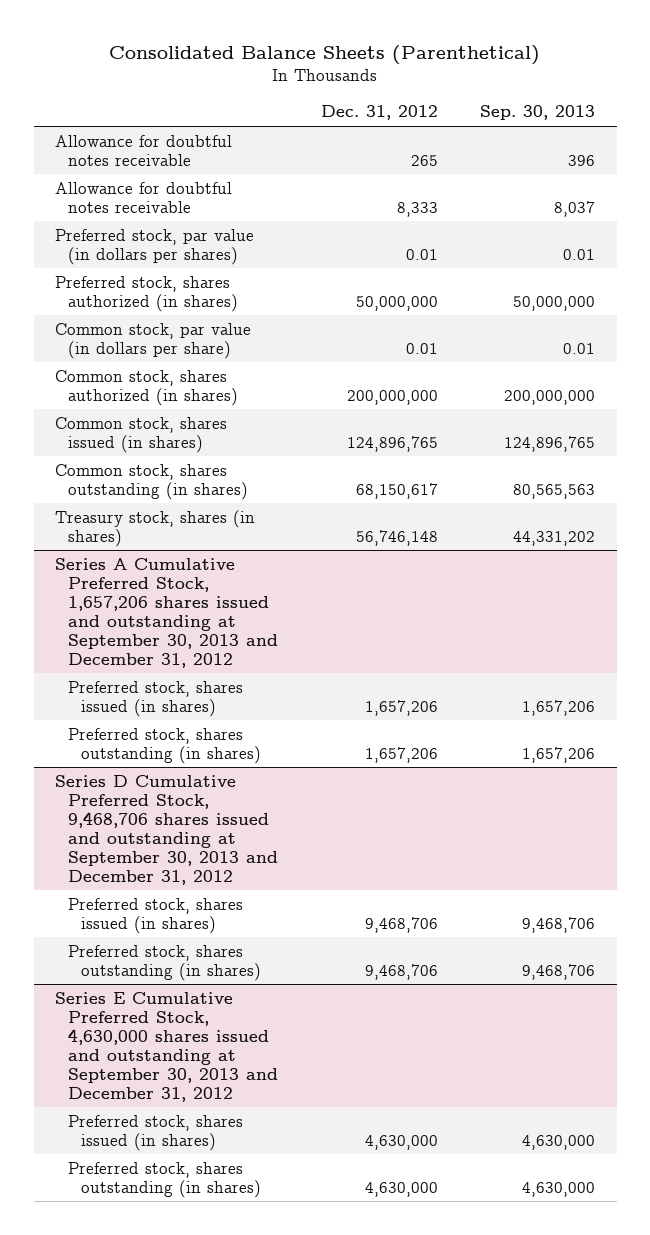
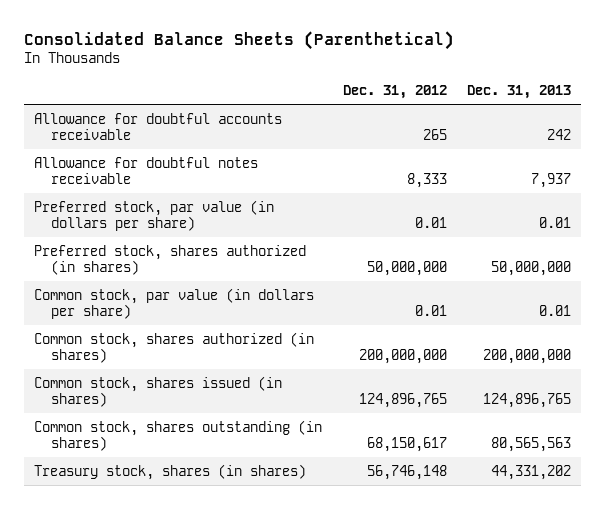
- | Dec. 31, 2012 | Sep. 30, 2013
+ | Dec. 31, 2012 | Dec. 31, 2013
- Allowance for doubtful notes receivable | 265 | 396
+ Allowance for doubtful accounts receivable | 265 | 242
- Preferred stock, par value (in dollars per shares) | 0.01 | 0.01
+ Preferred stock, par value (in dollars per share) | 0.01 | 0.01
- Series A Cumulative Preferred Stock, 1,657,206 shares issued and outstanding at September 30, 2013 and December 31, 2012
- Preferred stock, shares issued (in shares) | 1,657,206 | 1,657,206
- Preferred stock, shares outstanding (in shares) | 1,657,206 | 1,657,206
- Series D Cumulative Preferred Stock, 9,468,706 shares issued and outstanding at September 30, 2013 and December 31, 2012
- Preferred stock, shares issued (in shares) | 9,468,706 | 9,468,706
- Preferred stock, shares outstanding (in shares) | 9,468,706 | 9,468,706
- Series E Cumulative Preferred Stock, 4,630,000 shares issued and outstanding at September 30, 2013 and December 31, 2012
- Preferred stock, shares issued (in shares) | 4,630,000 | 4,630,000
- Preferred stock, shares outstanding (in shares) | 4,630,000 | 4,630,000

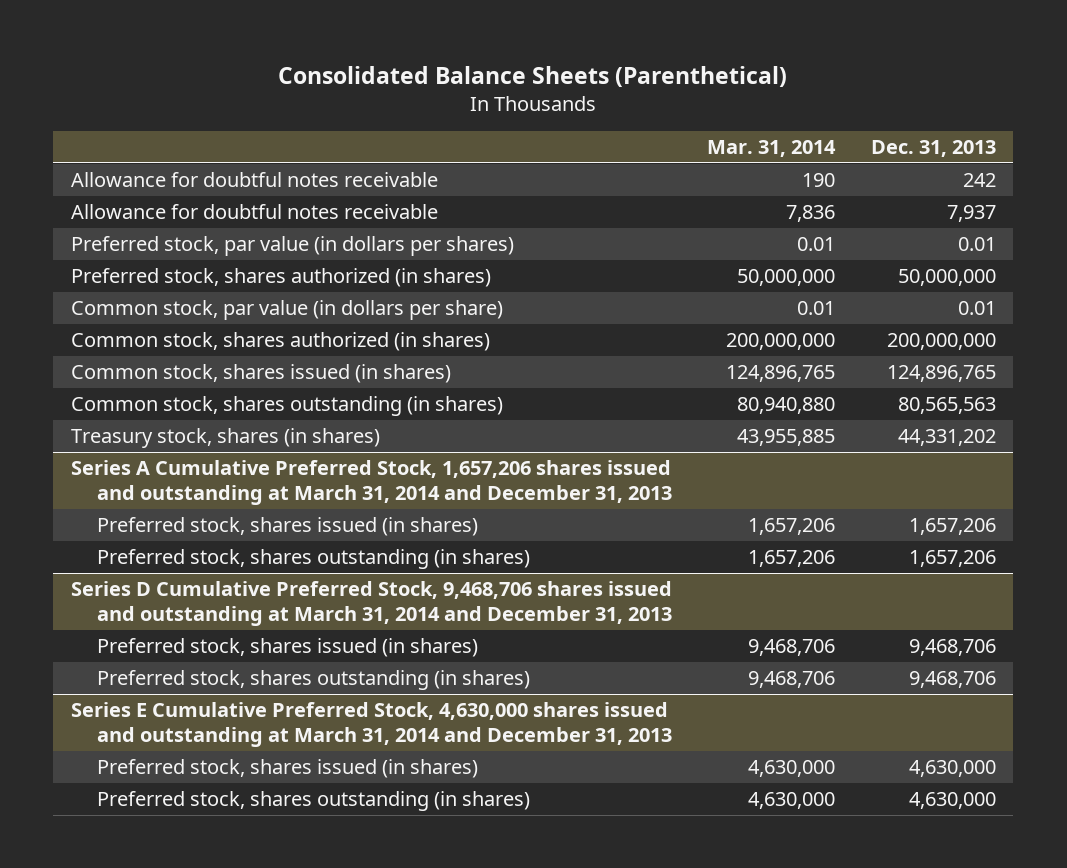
- | Dec. 31, 2012 | Dec. 31, 2013
+ | Mar. 31, 2014 | Dec. 31, 2013
- Allowance for doubtful accounts receivable | 265 | 242
+ Allowance for doubtful notes receivable | 190 | 242
- Preferred stock, par value (in dollars per share) | 0.01 | 0.01
+ Preferred stock, par value (in dollars per shares) | 0.01 | 0.01
+ Series A Cumulative Preferred Stock, 1,657,206 shares issued and outstanding at March 31, 2014 and December 31, 2013
+ Preferred stock, shares issued (in shares) | 1,657,206 | 1,657,206
+ Preferred stock, shares outstanding (in shares) | 1,657,206 | 1,657,206
+ Series D Cumulative Preferred Stock, 9,468,706 shares issued and outstanding at March 31, 2014 and December 31, 2013
+ Preferred stock, shares issued (in shares) | 9,468,706 | 9,468,706
+ Preferred stock, shares outstanding (in shares) | 9,468,706 | 9,468,706
+ Series E Cumulative Preferred Stock, 4,630,000 shares issued and outstanding at March 31, 2014 and December 31, 2013
+ Preferred stock, shares issued (in shares) | 4,630,000 | 4,630,000
+ Preferred stock, shares outstanding (in shares) | 4,630,000 | 4,630,000

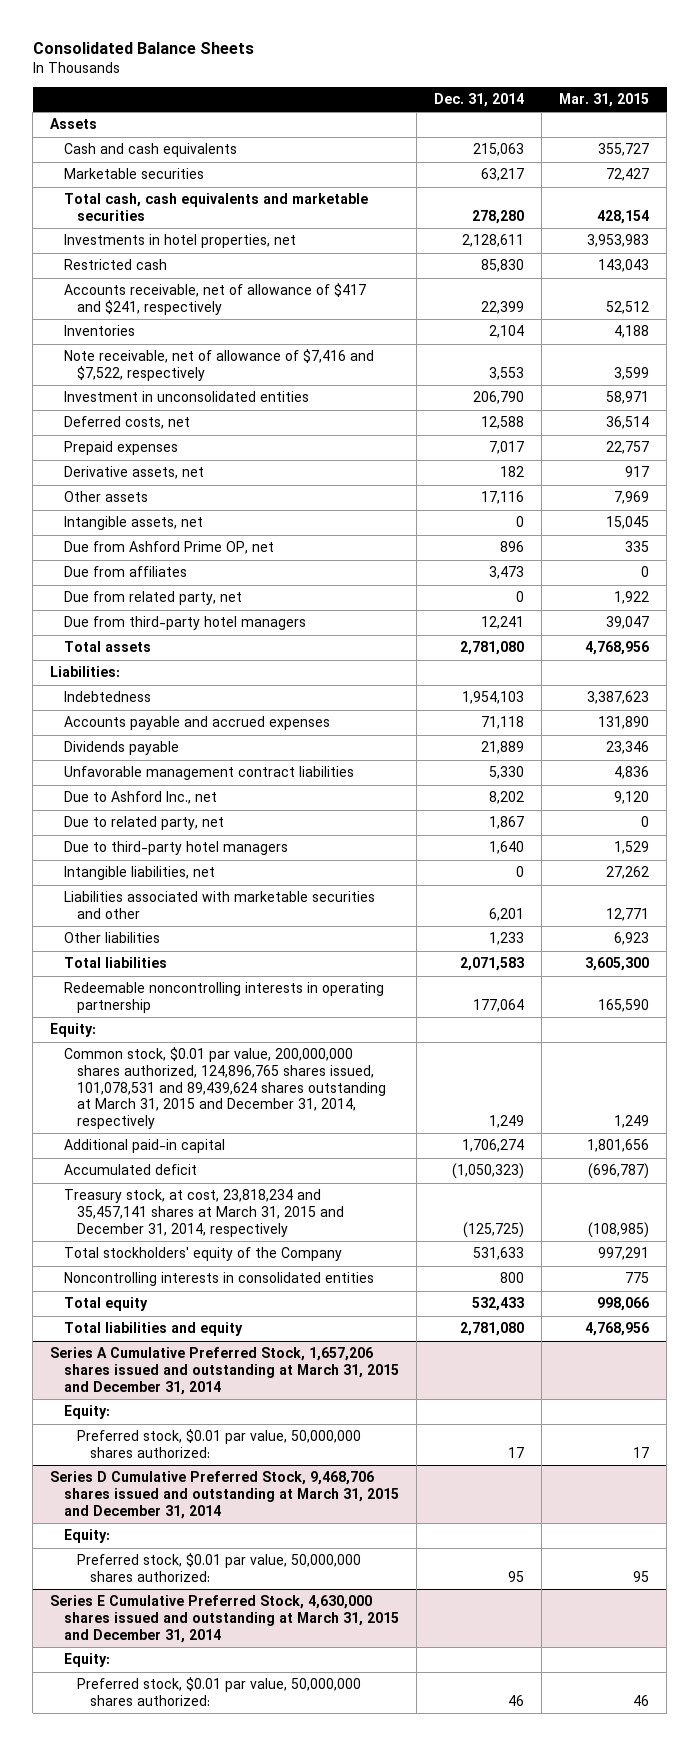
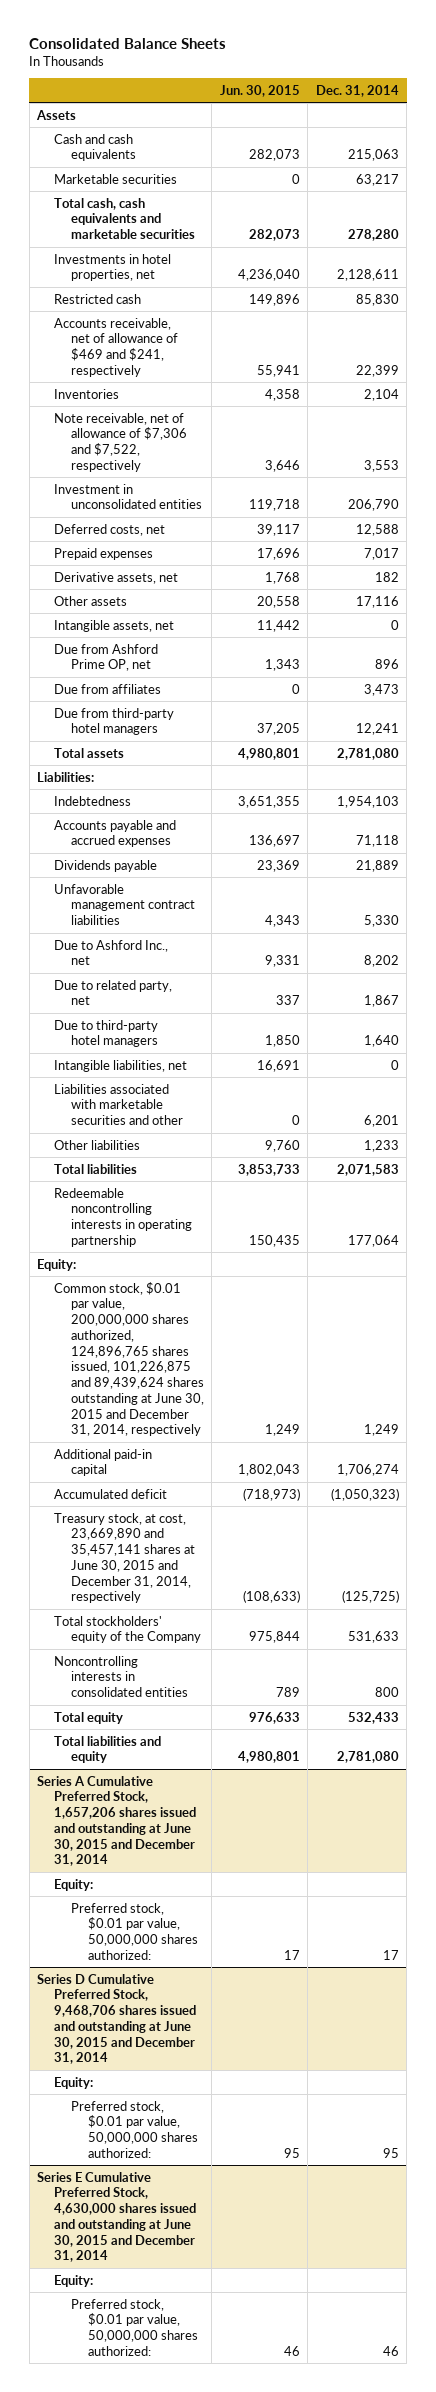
- | Dec. 31, 2014 | Mar. 31, 2015
+ | Jun. 30, 2015 | Dec. 31, 2014
- Accounts receivable, net of allowance of $417 and $241, respectively | 22,399 | 52,512
+ Accounts receivable, net of allowance of $469 and $241, respectively | 55,941 | 22,399
- Note receivable, net of allowance of $7,416 and $7,522, respectively | 3,553 | 3,599
+ Note receivable, net of allowance of $7,306 and $7,522, respectively | 3,646 | 3,553
- Due from related party, net | 0 | 1,922
- Common stock, $0.01 par value, 200,000,000 shares authorized, 124,896,765 shares issued, 101,078,531 and 89,439,624 shares outstanding at March 31, 2015 and December 31, 2014, respectively | 1,249 | 1,249
+ Common stock, $0.01 par value, 200,000,000 shares authorized, 124,896,765 shares issued, 101,226,875 and 89,439,624 shares outstanding at June 30, 2015 and December 31, 2014, respectively | 1,249 | 1,249
- Treasury stock, at cost, 23,818,234 and 35,457,141 shares at March 31, 2015 and December 31, 2014, respectively | (125,725) | (108,985)
+ Treasury stock, at cost, 23,669,890 and 35,457,141 shares at June 30, 2015 and December 31, 2014, respectively | (108,633) | (125,725)
- Series A Cumulative Preferred Stock, 1,657,206 shares issued and outstanding at March 31, 2015 and December 31, 2014
+ Series A Cumulative Preferred Stock, 1,657,206 shares issued and outstanding at June 30, 2015 and December 31, 2014
- Series D Cumulative Preferred Stock, 9,468,706 shares issued and outstanding at March 31, 2015 and December 31, 2014
+ Series D Cumulative Preferred Stock, 9,468,706 shares issued and outstanding at June 30, 2015 and December 31, 2014
- Series E Cumulative Preferred Stock, 4,630,000 shares issued and outstanding at March 31, 2015 and December 31, 2014
+ Series E Cumulative Preferred Stock, 4,630,000 shares issued and outstanding at June 30, 2015 and December 31, 2014

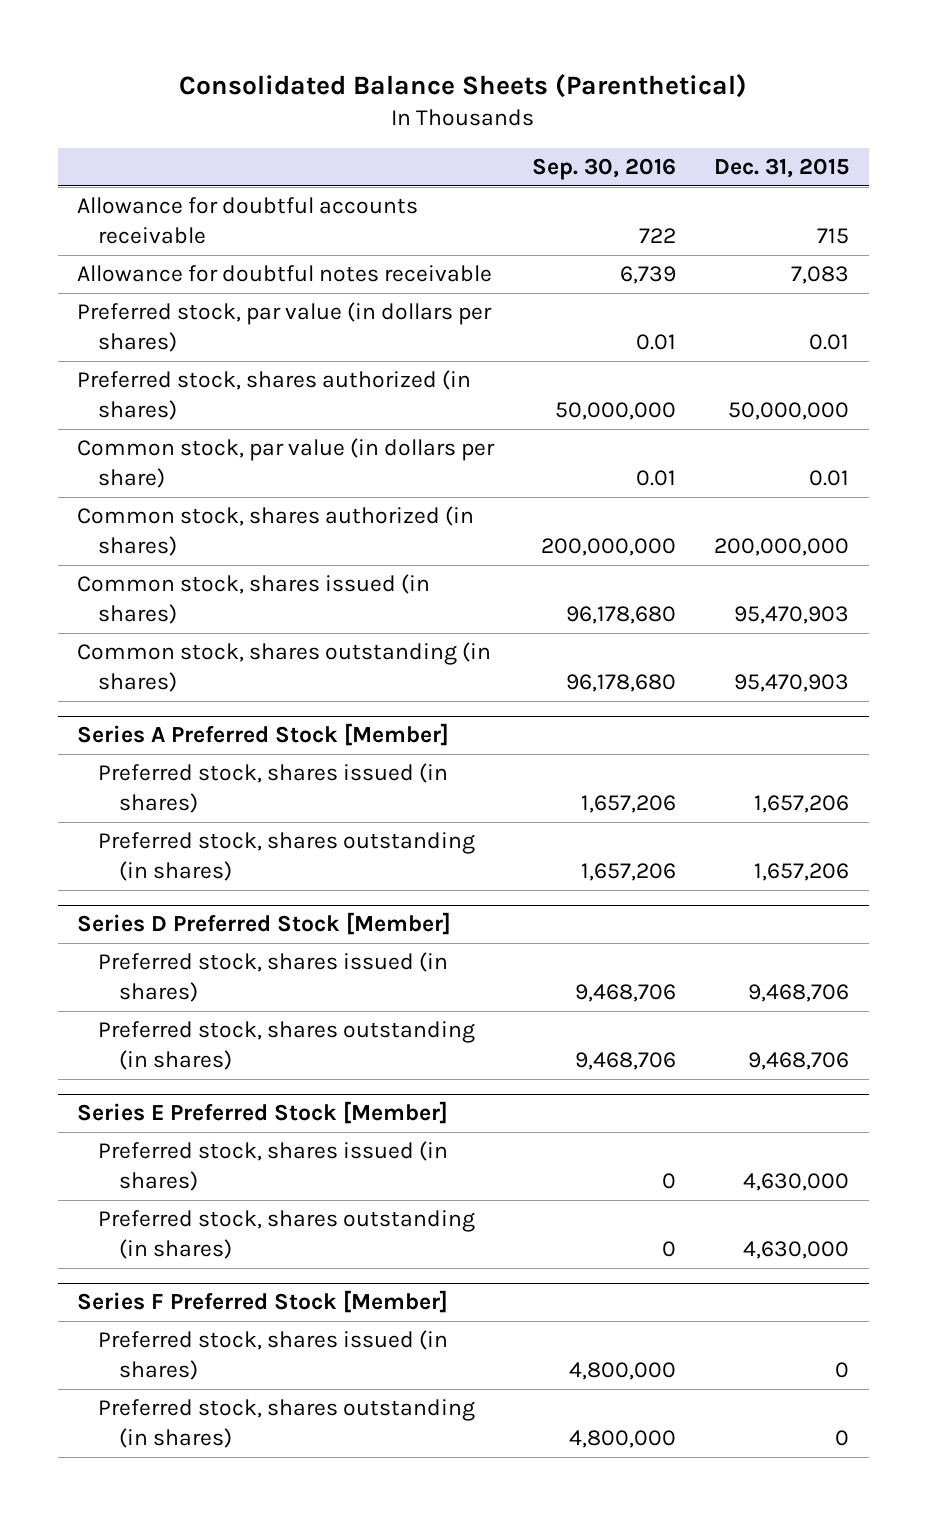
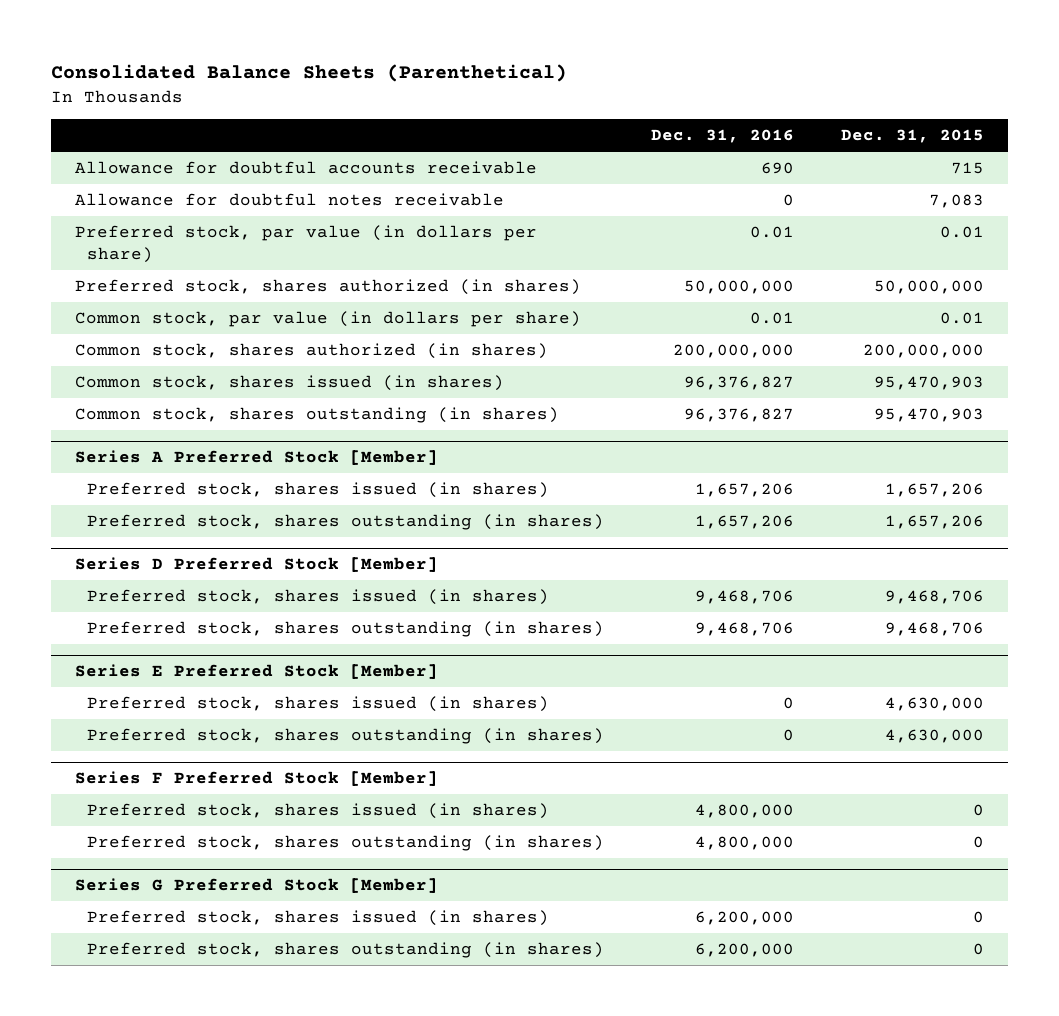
- | Sep. 30, 2016 | Dec. 31, 2015
+ | Dec. 31, 2016 | Dec. 31, 2015
- Preferred stock, par value (in dollars per shares) | 0.01 | 0.01
+ Preferred stock, par value (in dollars per share) | 0.01 | 0.01
+ Series G Preferred Stock [Member]
+ Preferred stock, shares issued (in shares) | 6,200,000 | 0
+ Preferred stock, shares outstanding (in shares) | 6,200,000 | 0

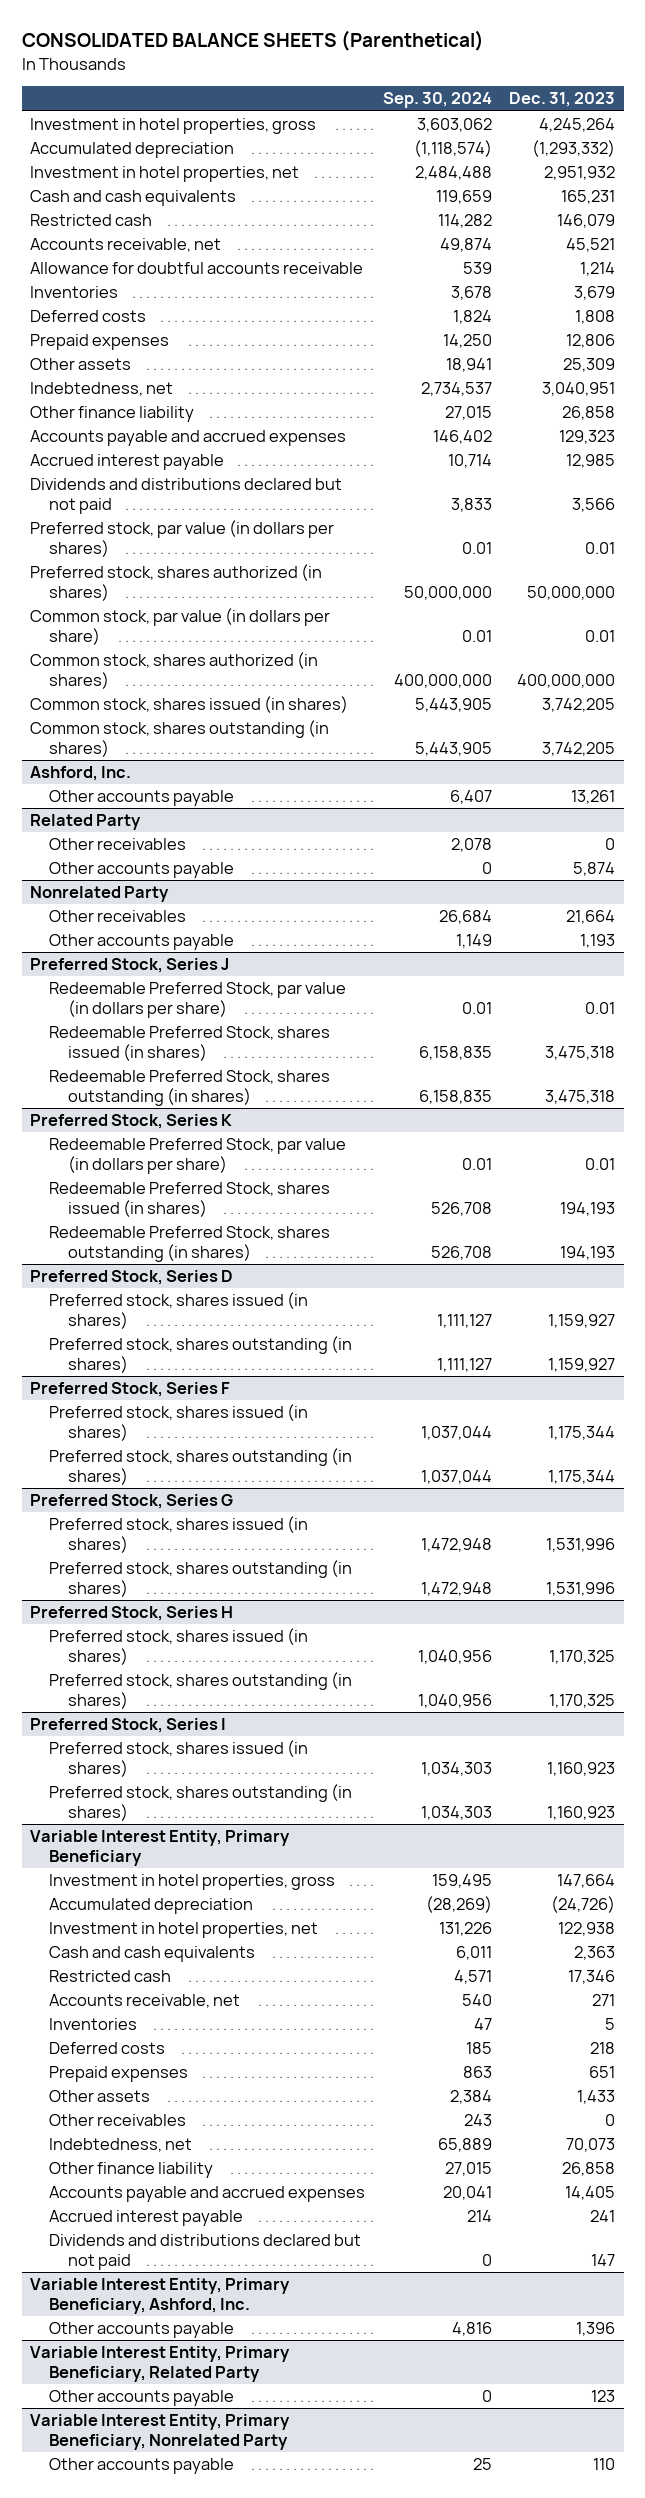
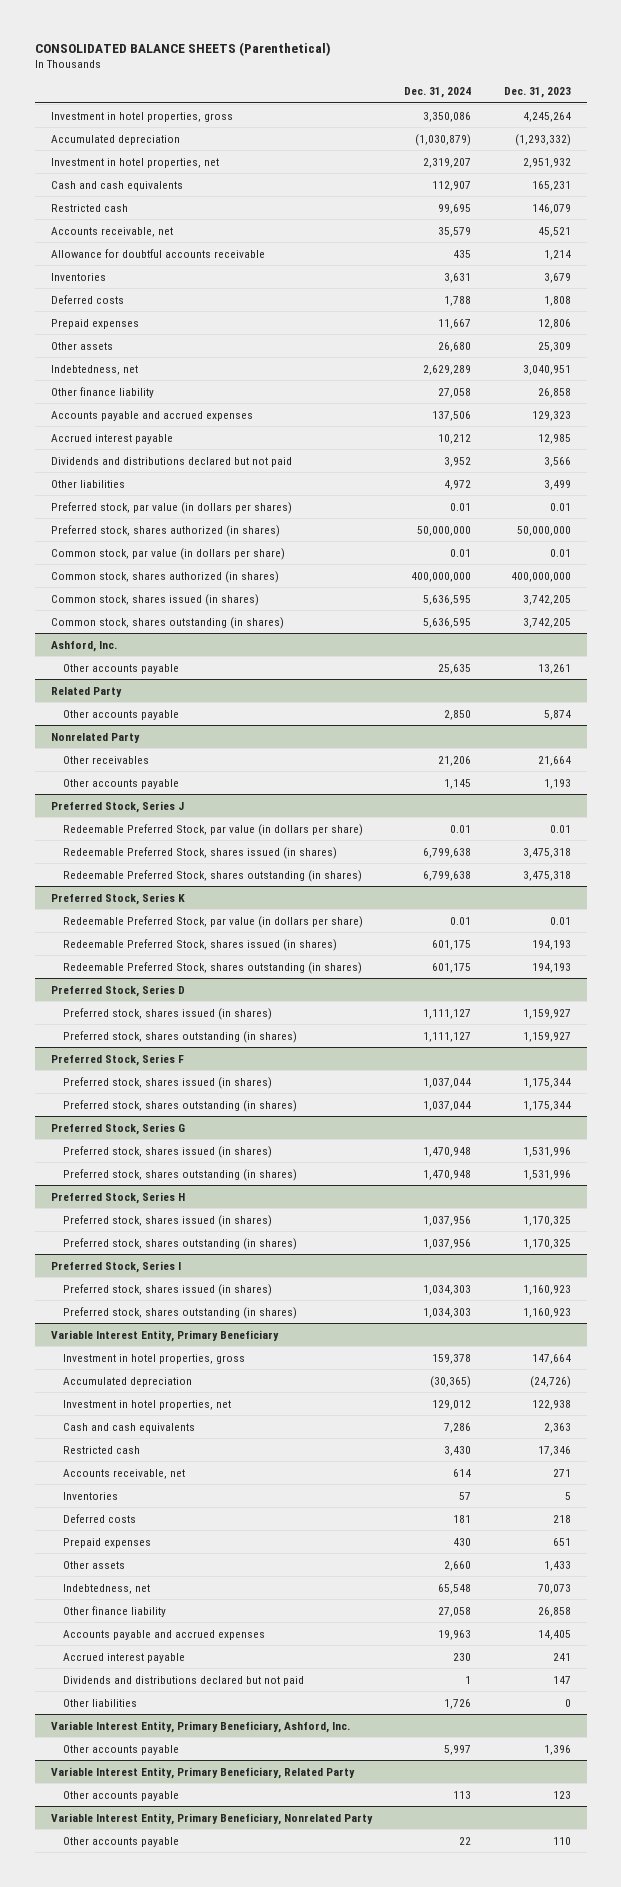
- | Sep. 30, 2024 | Dec. 31, 2023
+ | Dec. 31, 2024 | Dec. 31, 2023
+ Other liabilities | 4,972 | 3,499
@ Related Party
- Other receivables | 2,078 | 0
@ Variable Interest Entity, Primary Beneficiary
- Other receivables | 243 | 0
+ Other liabilities | 1,726 | 0

